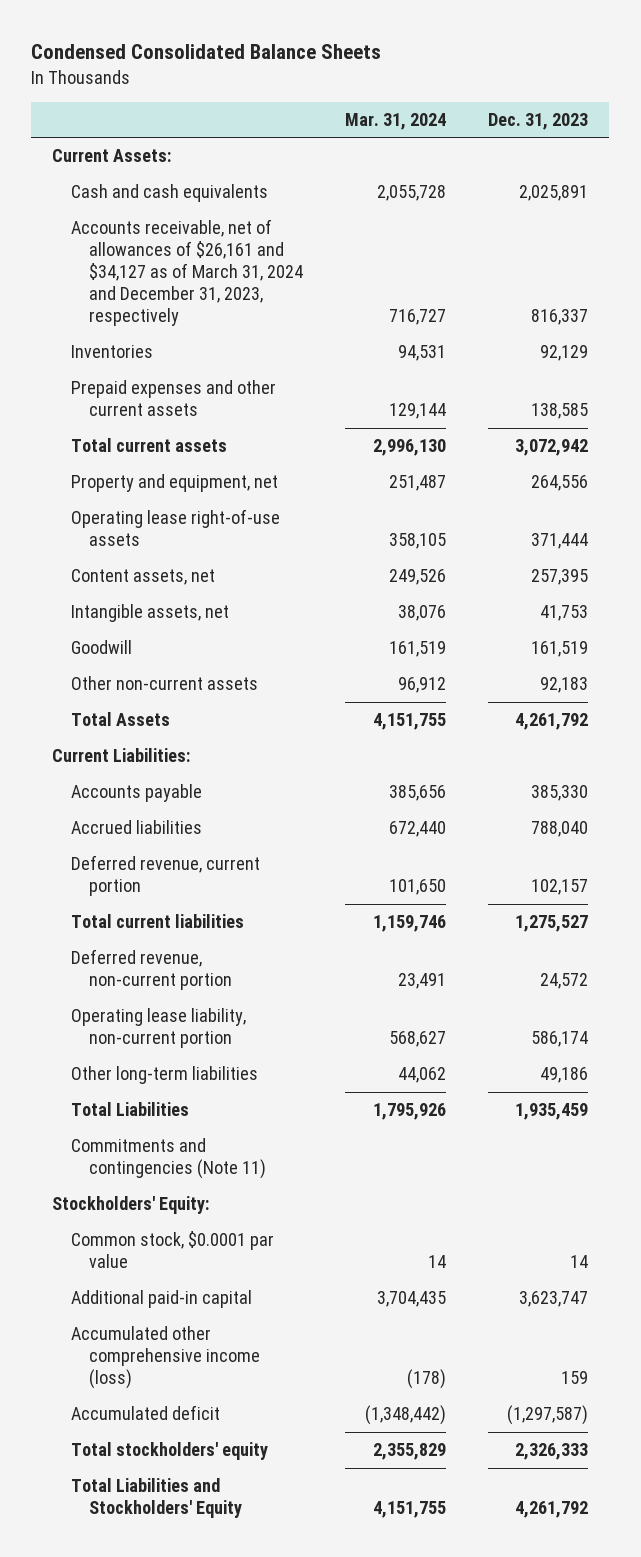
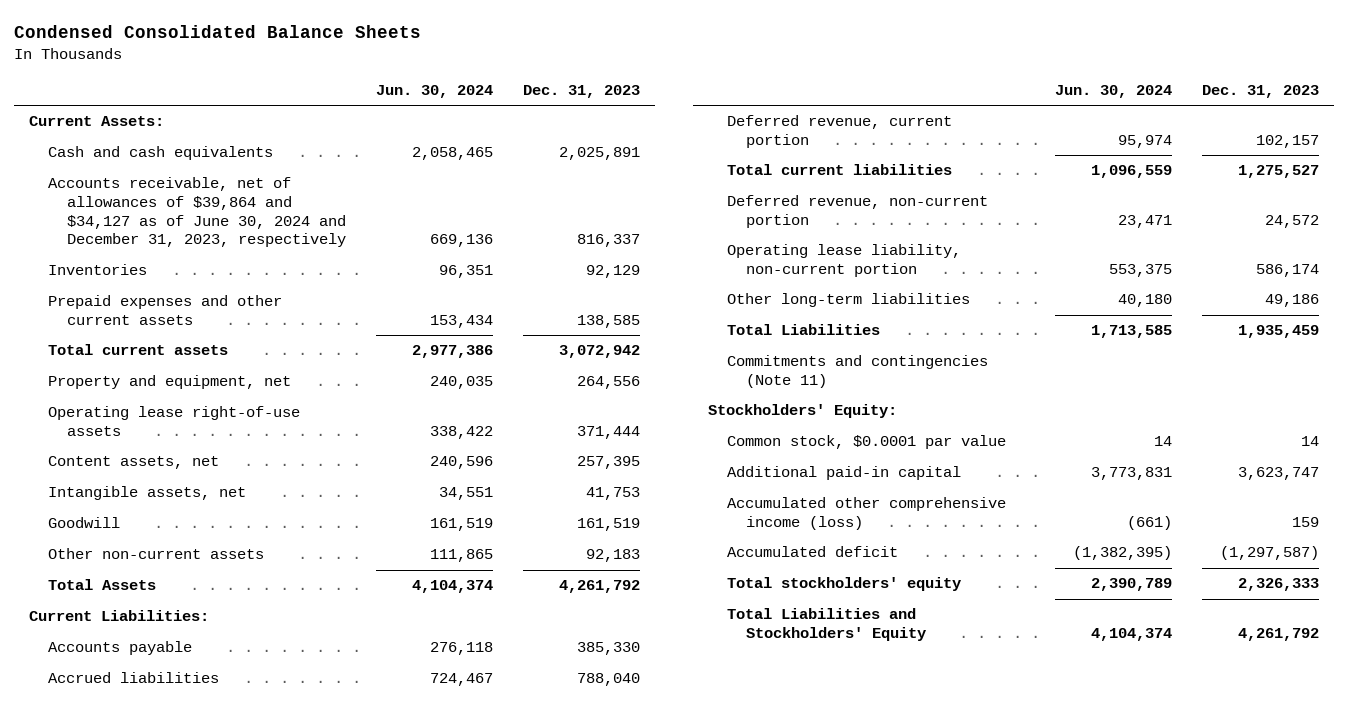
- | Mar. 31, 2024 | Dec. 31, 2023
+ | Jun. 30, 2024 | Dec. 31, 2023
- Accounts receivable, net of allowances of $26,161 and $34,127 as of March 31, 2024 and December 31, 2023, respectively | 716,727 | 816,337
+ Accounts receivable, net of allowances of $39,864 and $34,127 as of June 30, 2024 and December 31, 2023, respectively | 669,136 | 816,337

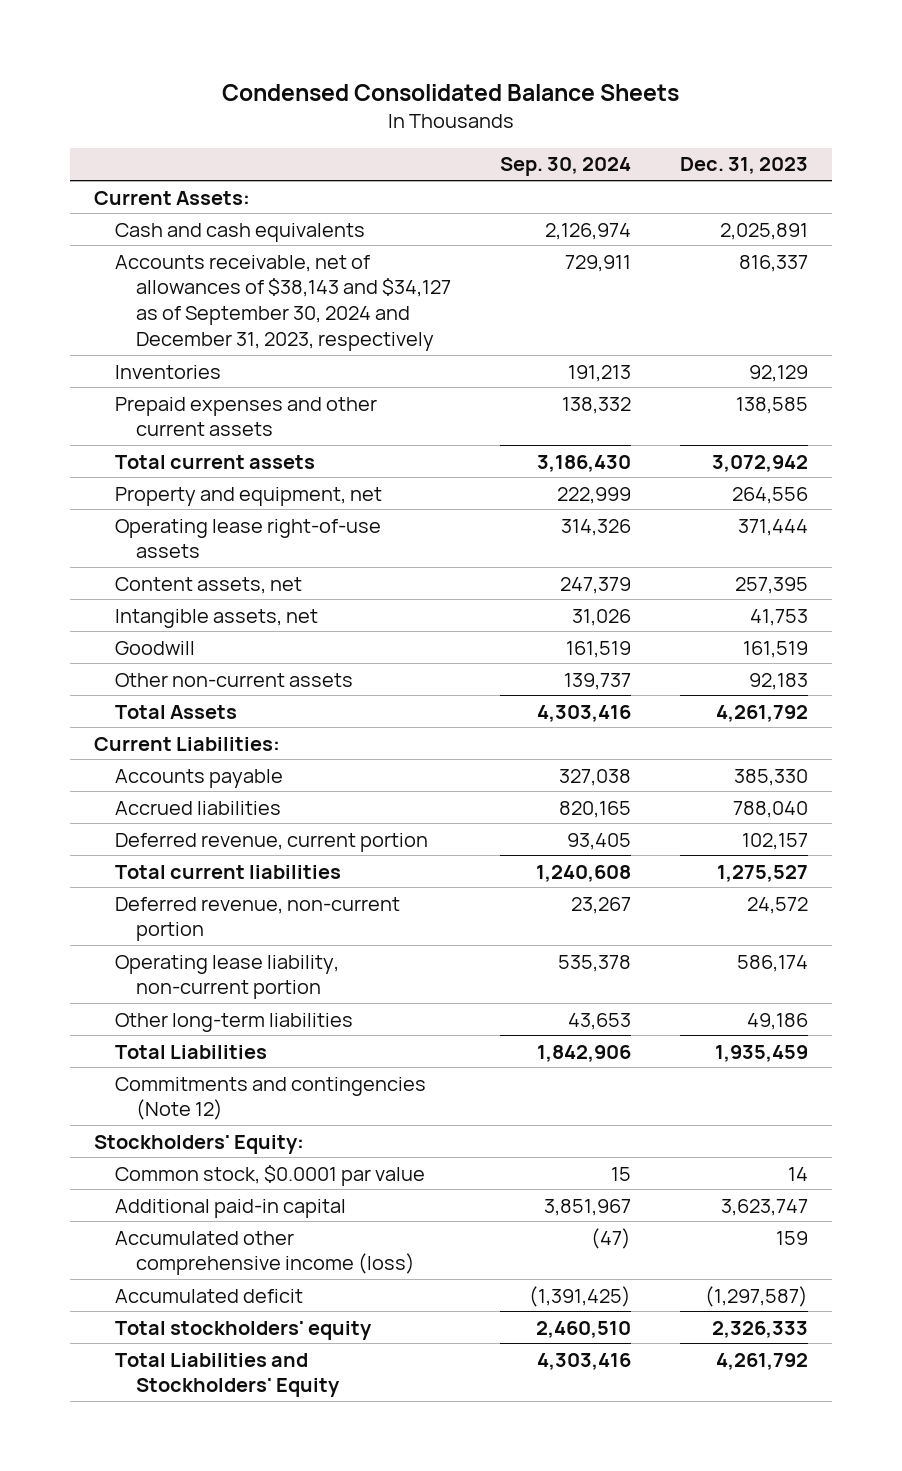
- | Jun. 30, 2024 | Dec. 31, 2023
+ | Sep. 30, 2024 | Dec. 31, 2023
- Accounts receivable, net of allowances of $39,864 and $34,127 as of June 30, 2024 and December 31, 2023, respectively | 669,136 | 816,337
+ Accounts receivable, net of allowances of $38,143 and $34,127 as of September 30, 2024 and December 31, 2023, respectively | 729,911 | 816,337
- Commitments and contingencies (Note 11)
+ Commitments and contingencies (Note 12)

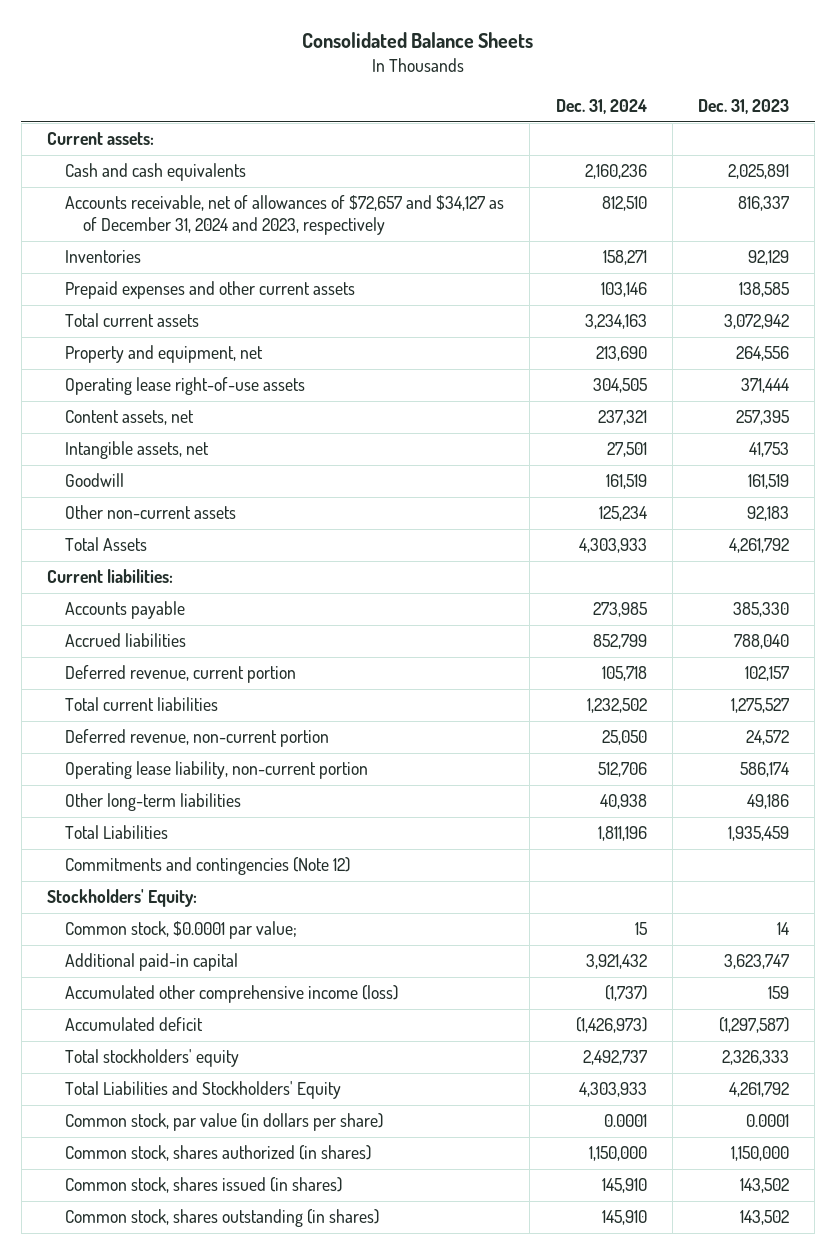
- Condensed Consolidated Balance Sheets
+ Consolidated Balance Sheets
- | Sep. 30, 2024 | Dec. 31, 2023
+ | Dec. 31, 2024 | Dec. 31, 2023
- Current Assets:
+ Current assets:
- Accounts receivable, net of allowances of $38,143 and $34,127 as of September 30, 2024 and December 31, 2023, respectively | 729,911 | 816,337
+ Accounts receivable, net of allowances of $72,657 and $34,127 as of December 31, 2024 and 2023, respectively | 812,510 | 816,337
- Current Liabilities:
+ Current liabilities:
- Common stock, $0.0001 par value | 15 | 14
+ Common stock, $0.0001 par value; | 15 | 14
+ Common stock, par value (in dollars per share) | 0.0001 | 0.0001
+ Common stock, shares authorized (in shares) | 1,150,000 | 1,150,000
+ Common stock, shares issued (in shares) | 145,910 | 143,502
+ Common stock, shares outstanding (in shares) | 145,910 | 143,502

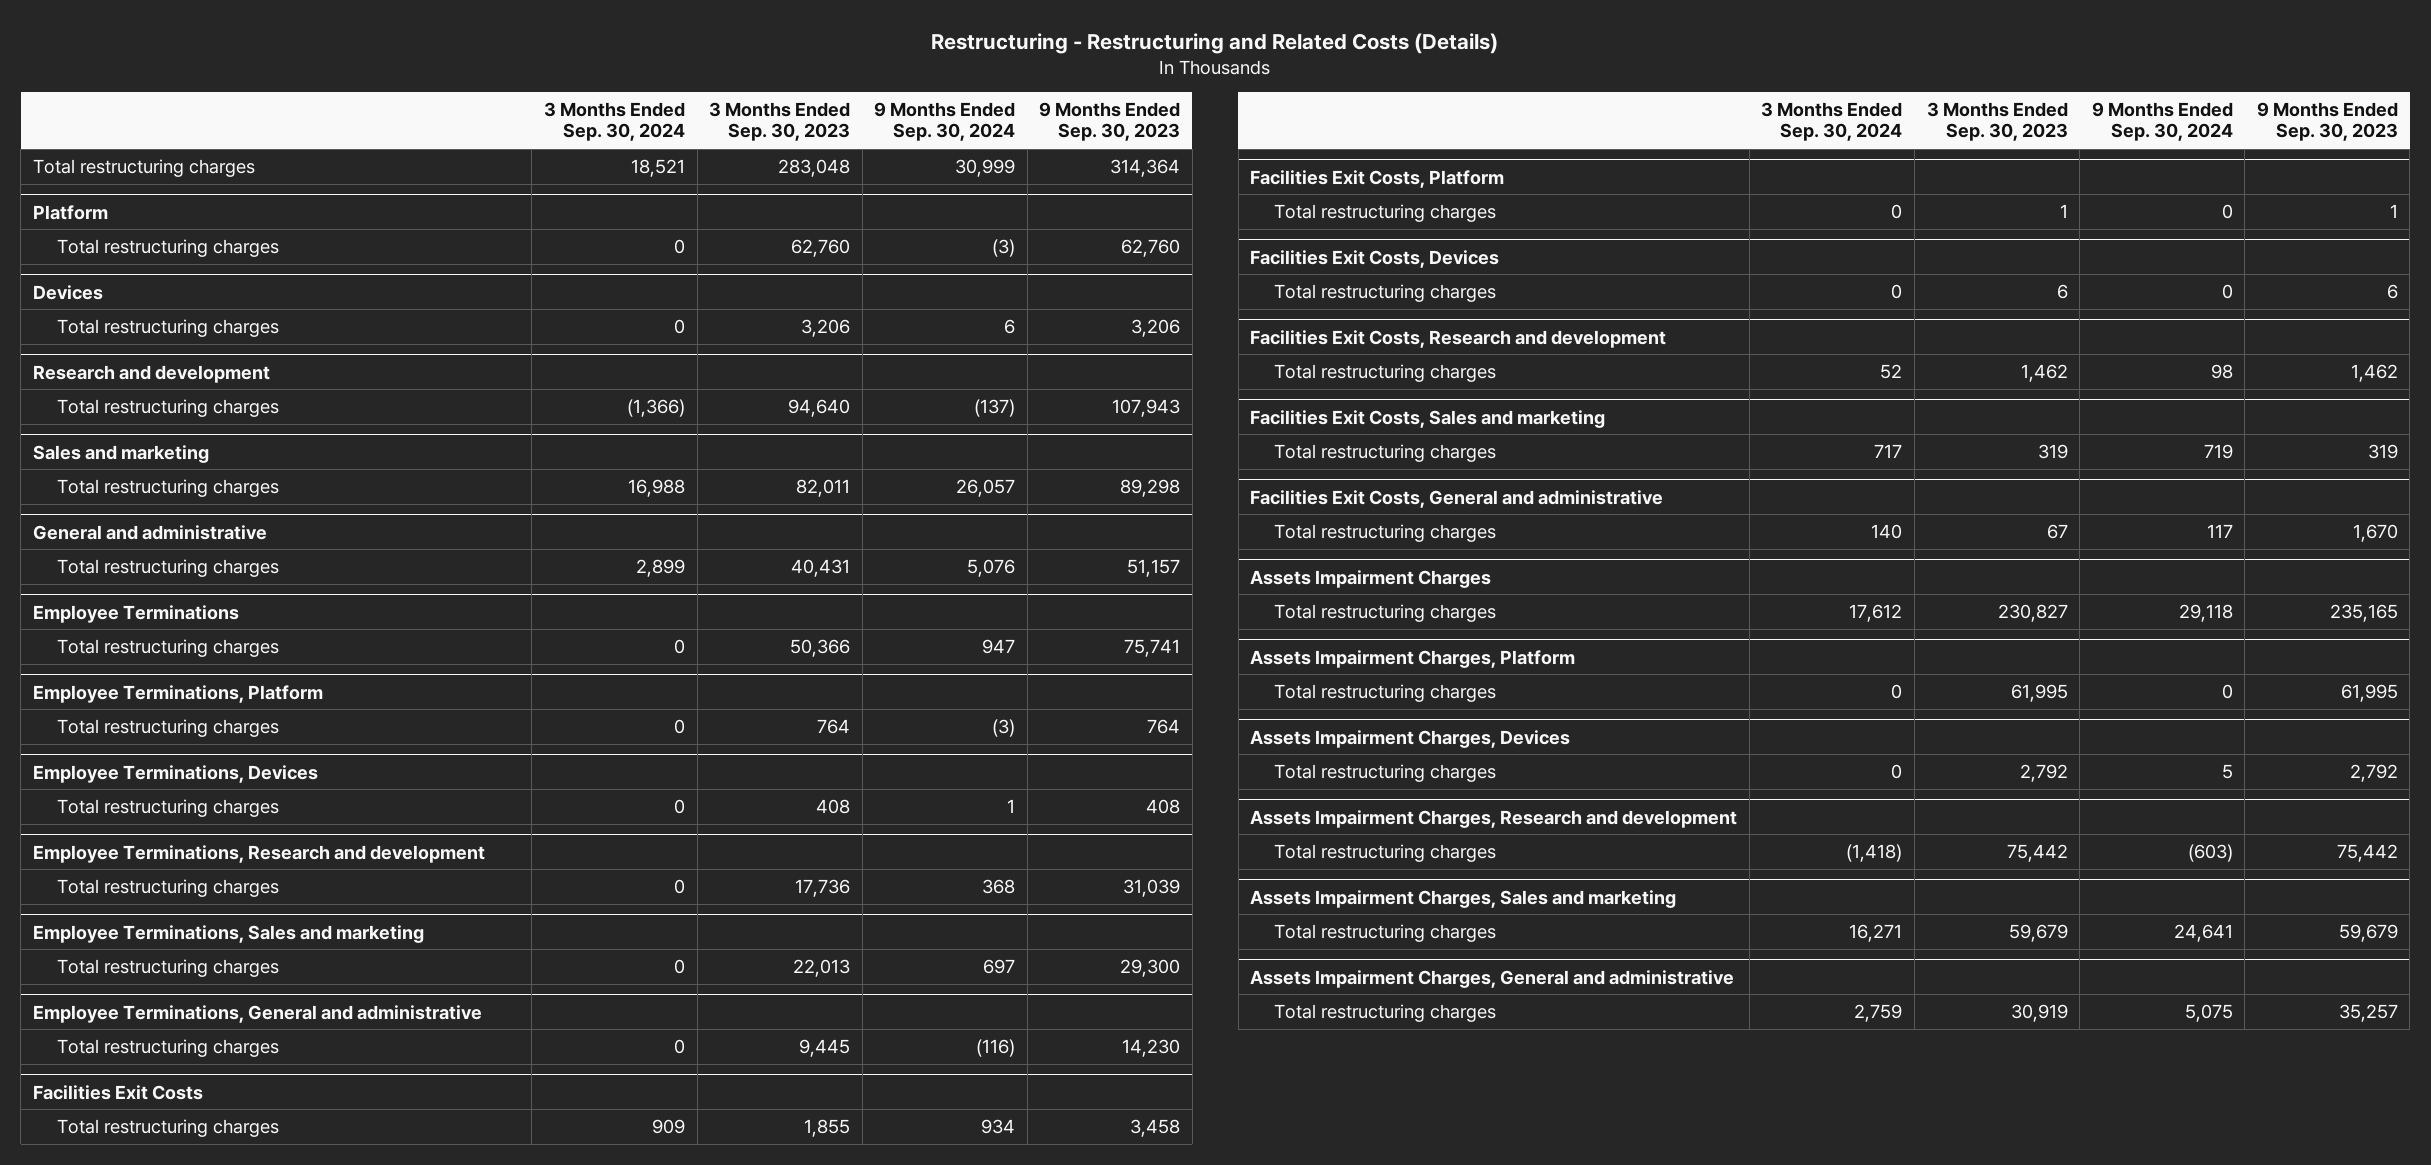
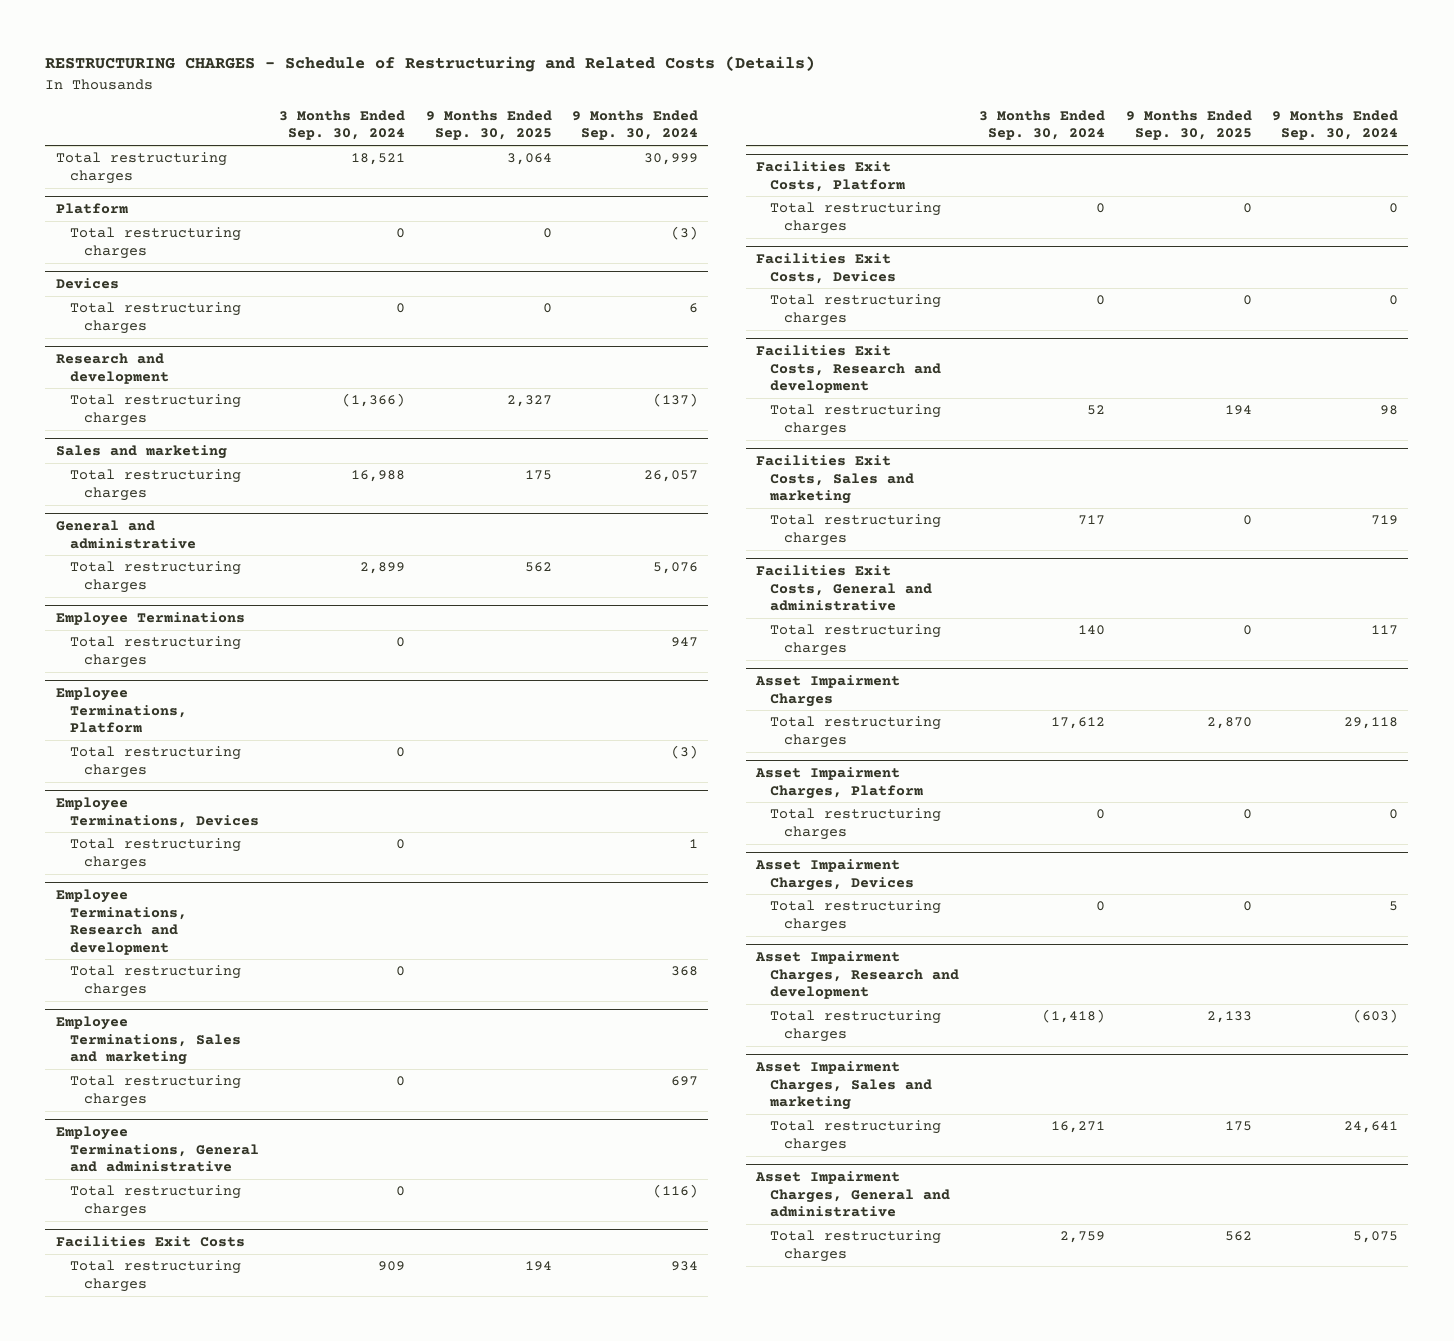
- Restructuring - Restructuring and Related Costs (Details)
+ RESTRUCTURING CHARGES - Schedule of Restructuring and Related Costs (Details)
- | 3 Months Ended Sep. 30, 2024 | 3 Months Ended Sep. 30, 2023 | 9 Months Ended Sep. 30, 2024 | 9 Months Ended Sep. 30, 2023
+ | 3 Months Ended Sep. 30, 2024 | 9 Months Ended Sep. 30, 2025 | 9 Months Ended Sep. 30, 2024
- Assets Impairment Charges
+ Asset Impairment Charges
- Assets Impairment Charges, Platform
+ Asset Impairment Charges, Platform
- Assets Impairment Charges, Devices
+ Asset Impairment Charges, Devices
- Assets Impairment Charges, Research and development
+ Asset Impairment Charges, Research and development
- Assets Impairment Charges, Sales and marketing
+ Asset Impairment Charges, Sales and marketing
- Assets Impairment Charges, General and administrative
+ Asset Impairment Charges, General and administrative

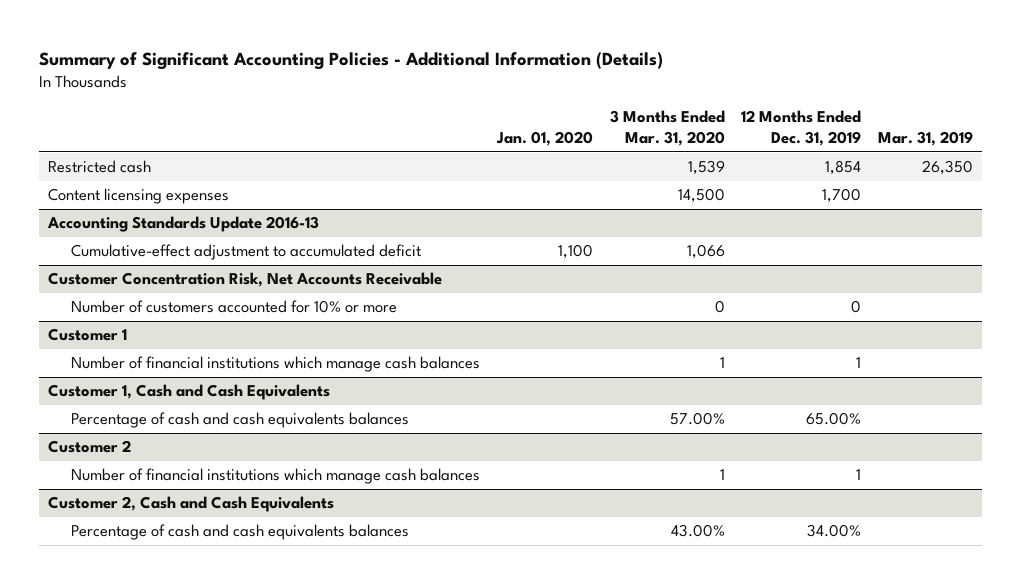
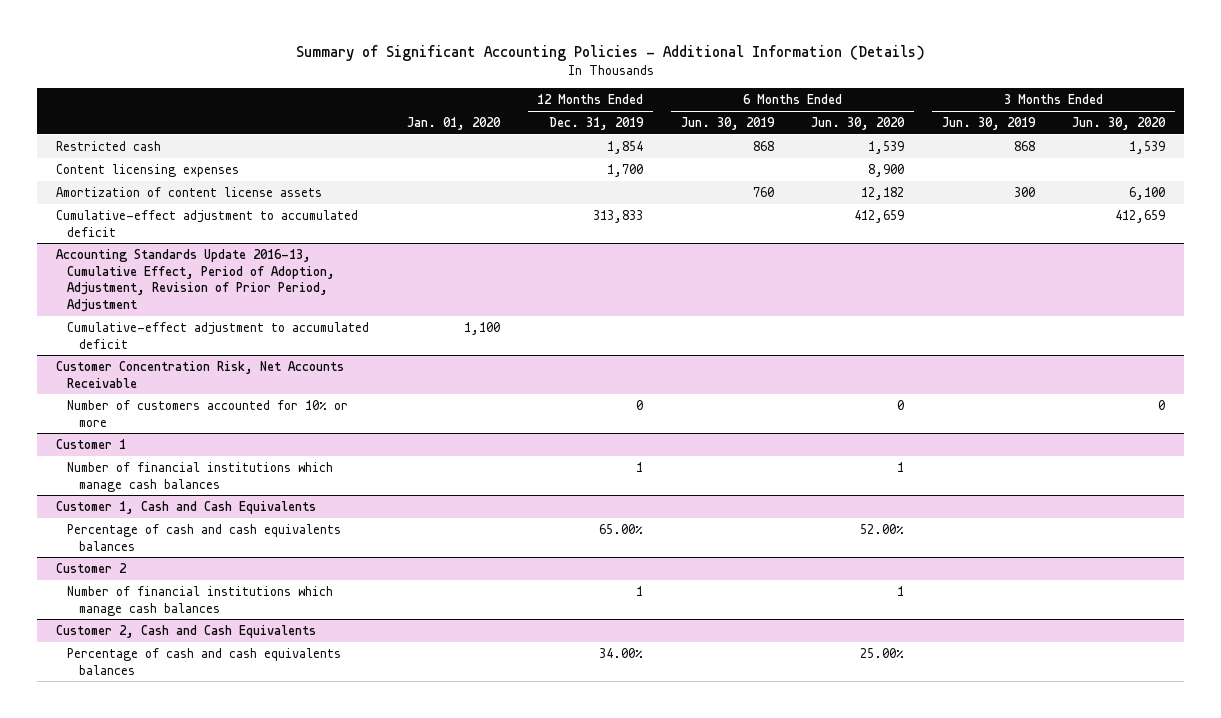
- | Jan. 01, 2020 | 3 Months Ended Mar. 31, 2020 | 12 Months Ended Dec. 31, 2019 | Mar. 31, 2019
+ | Jan. 01, 2020 | 12 Months Ended Dec. 31, 2019 | 6 Months Ended Jun. 30, 2019 | 6 Months Ended Jun. 30, 2020 | 3 Months Ended Jun. 30, 2019 | 3 Months Ended Jun. 30, 2020
- Accounting Standards Update 2016-13
+ Amortization of content license assets | | | 760 | 12,182 | 300 | 6,100
+ Cumulative-effect adjustment to accumulated deficit | | 313,833 | | 412,659 | | 412,659
+ Accounting Standards Update 2016-13, Cumulative Effect, Period of Adoption, Adjustment, Revision of Prior Period, Adjustment

